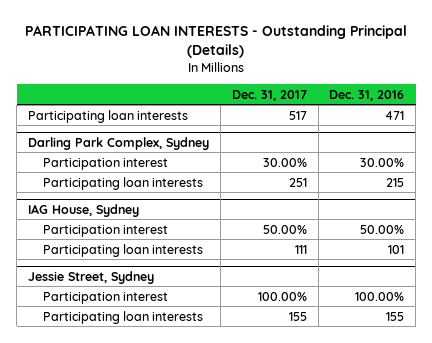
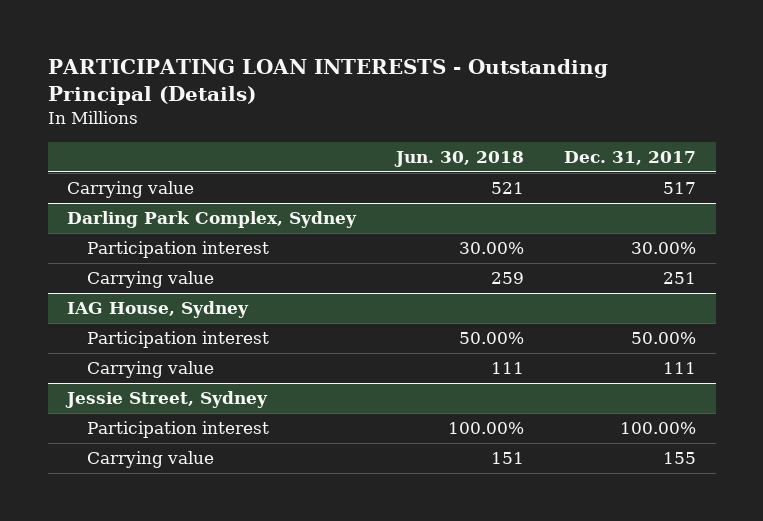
- | Dec. 31, 2017 | Dec. 31, 2016
+ | Jun. 30, 2018 | Dec. 31, 2017
- Participating loan interests | 517 | 471
+ Carrying value | 521 | 517
@ Darling Park Complex, Sydney
- Participating loan interests | 251 | 215
+ Carrying value | 259 | 251
@ IAG House, Sydney
- Participating loan interests | 111 | 101
+ Carrying value | 111 | 111
@ Jessie Street, Sydney
- Participating loan interests | 155 | 155
+ Carrying value | 151 | 155

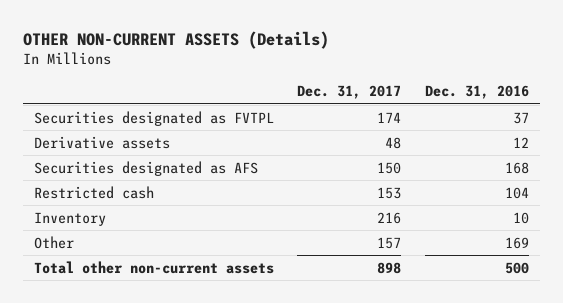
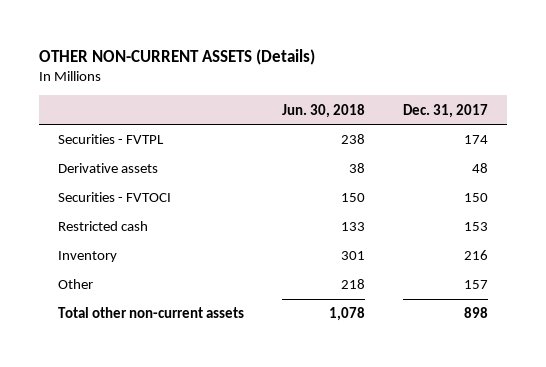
- | Dec. 31, 2017 | Dec. 31, 2016
+ | Jun. 30, 2018 | Dec. 31, 2017
- Securities designated as FVTPL | 174 | 37
+ Securities - FVTPL | 238 | 174
- Securities designated as AFS | 150 | 168
+ Securities - FVTOCI | 150 | 150

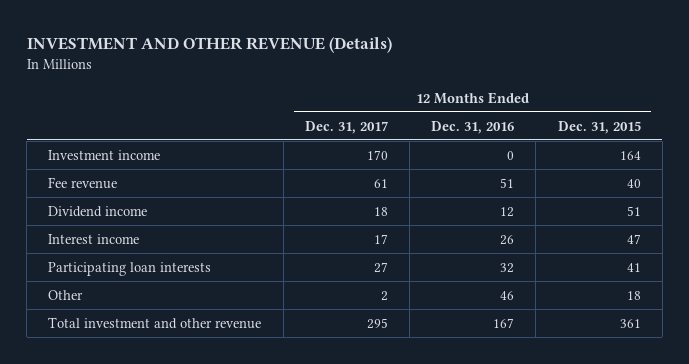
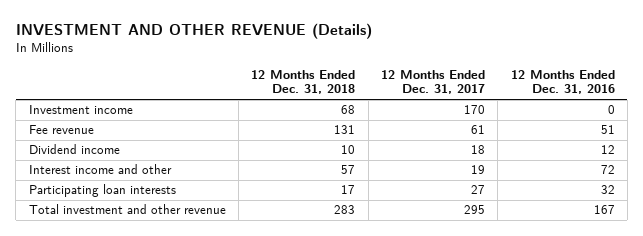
- | 12 Months Ended Dec. 31, 2017 | 12 Months Ended Dec. 31, 2016 | 12 Months Ended Dec. 31, 2015
+ | 12 Months Ended Dec. 31, 2018 | 12 Months Ended Dec. 31, 2017 | 12 Months Ended Dec. 31, 2016
- Interest income | 17 | 26 | 47
+ Interest income and other | 57 | 19 | 72
- Other | 2 | 46 | 18

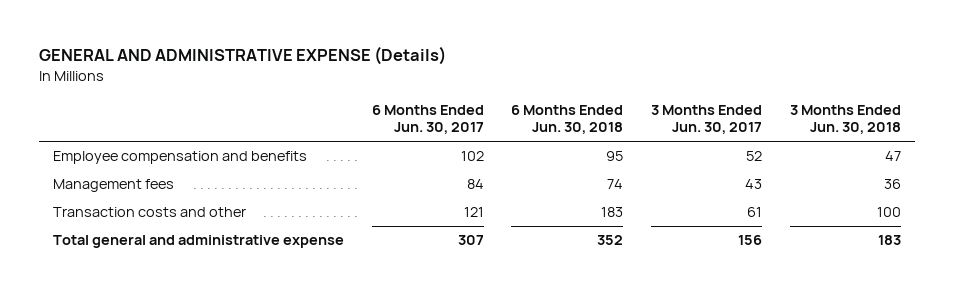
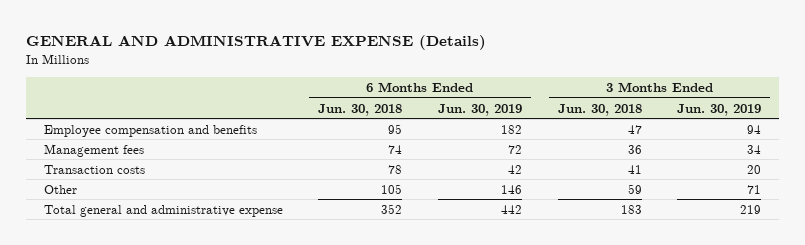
- | 6 Months Ended Jun. 30, 2017 | 6 Months Ended Jun. 30, 2018 | 3 Months Ended Jun. 30, 2017 | 3 Months Ended Jun. 30, 2018
+ | 6 Months Ended Jun. 30, 2018 | 6 Months Ended Jun. 30, 2019 | 3 Months Ended Jun. 30, 2018 | 3 Months Ended Jun. 30, 2019
- Transaction costs and other | 121 | 183 | 61 | 100
+ Transaction costs | 78 | 42 | 41 | 20
+ Other | 105 | 146 | 59 | 71

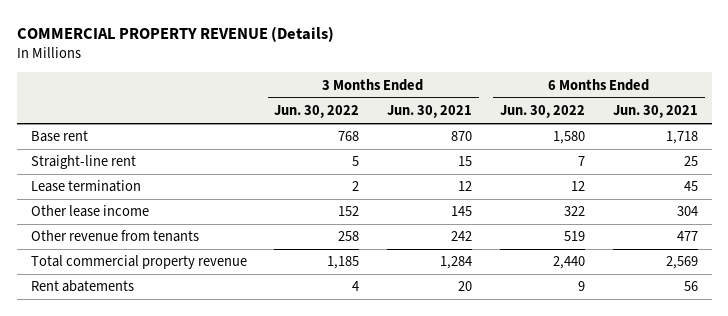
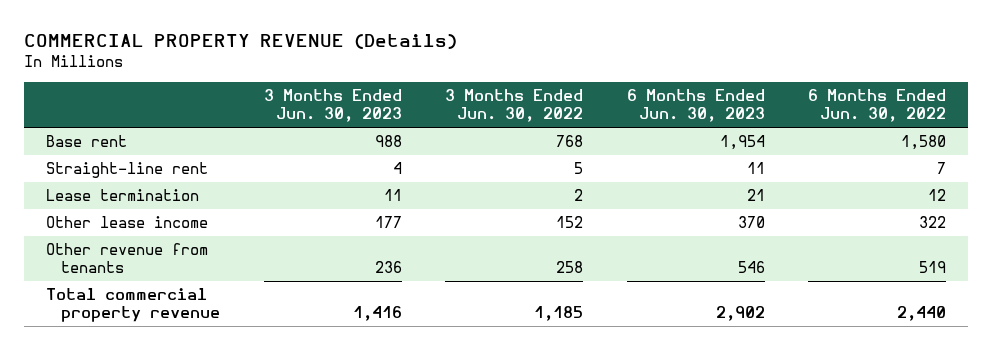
- | 3 Months Ended Jun. 30, 2022 | 3 Months Ended Jun. 30, 2021 | 6 Months Ended Jun. 30, 2022 | 6 Months Ended Jun. 30, 2021
+ | 3 Months Ended Jun. 30, 2023 | 3 Months Ended Jun. 30, 2022 | 6 Months Ended Jun. 30, 2023 | 6 Months Ended Jun. 30, 2022
- Rent abatements | 4 | 20 | 9 | 56

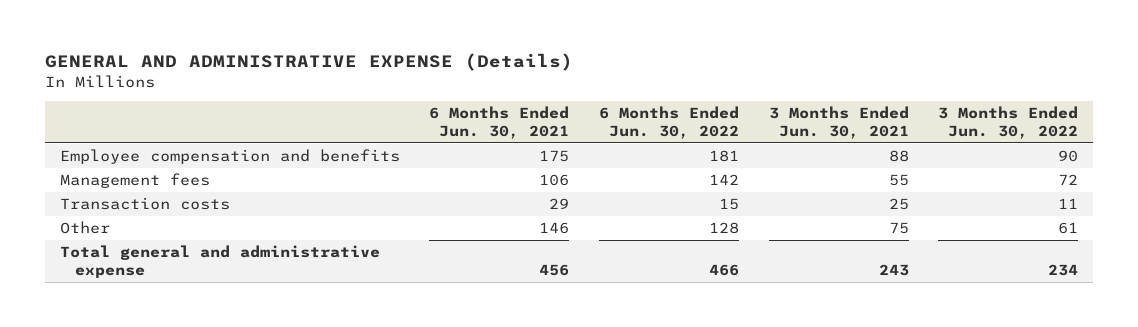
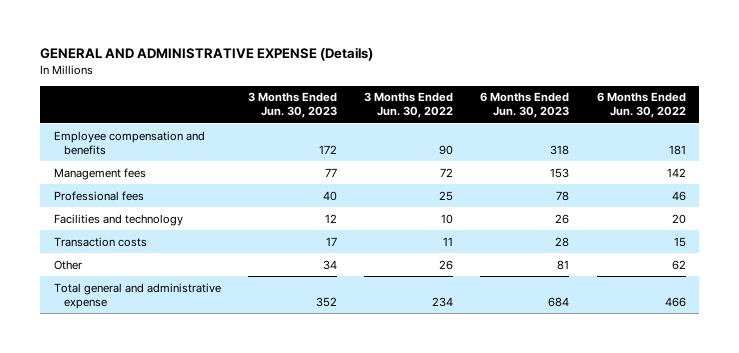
- | 6 Months Ended Jun. 30, 2021 | 6 Months Ended Jun. 30, 2022 | 3 Months Ended Jun. 30, 2021 | 3 Months Ended Jun. 30, 2022
+ | 3 Months Ended Jun. 30, 2023 | 3 Months Ended Jun. 30, 2022 | 6 Months Ended Jun. 30, 2023 | 6 Months Ended Jun. 30, 2022
+ Professional fees | 40 | 25 | 78 | 46
+ Facilities and technology | 12 | 10 | 26 | 20
- Other | 146 | 128 | 75 | 61
+ Other | 34 | 26 | 81 | 62

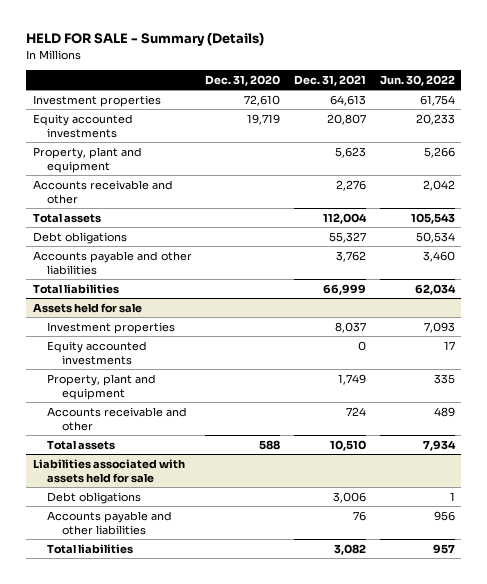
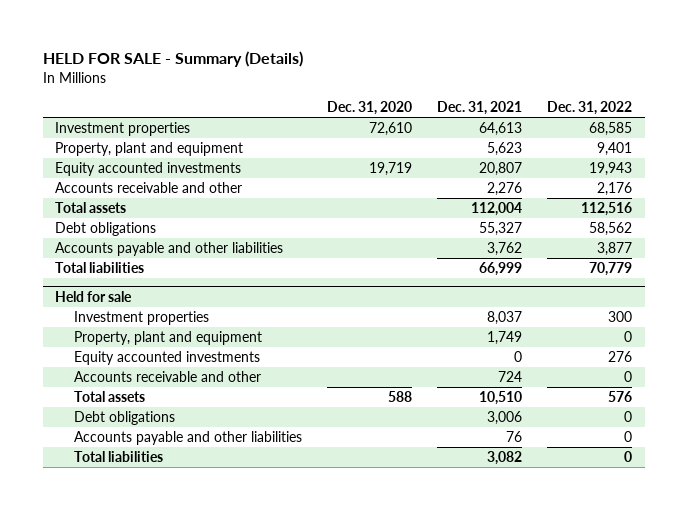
- | Dec. 31, 2020 | Dec. 31, 2021 | Jun. 30, 2022
+ | Dec. 31, 2020 | Dec. 31, 2021 | Dec. 31, 2022
moved down: Equity accounted investments | 19,719 | 20,807 | 19,943
- Assets held for sale
+ Held for sale
- Equity accounted investments | | 0 | 17
+ Equity accounted investments | | 0 | 276
- Liabilities associated with assets held for sale

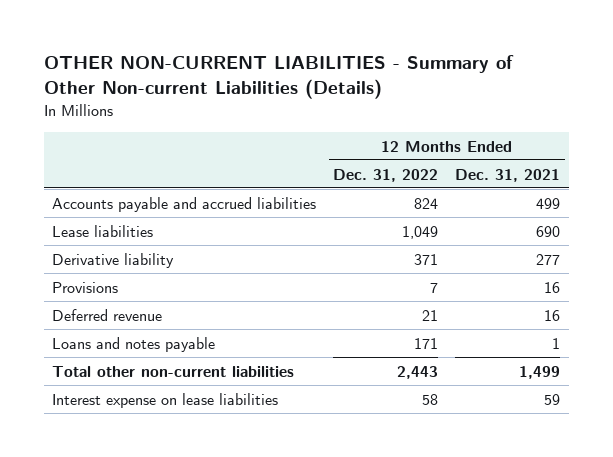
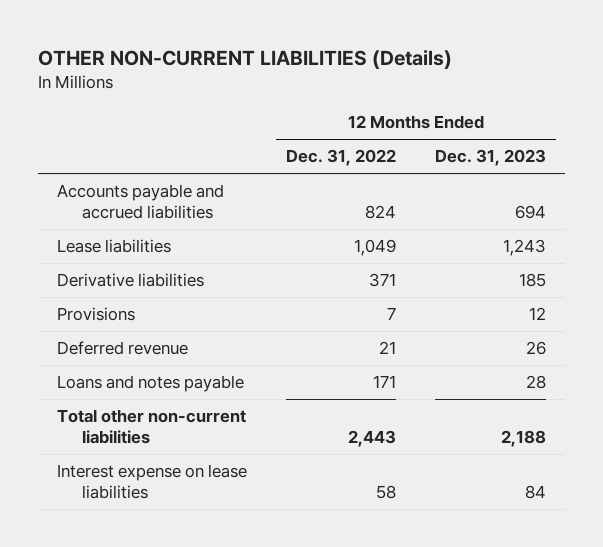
- OTHER NON-CURRENT LIABILITIES - Summary of Other Non-current Liabilities (Details)
+ OTHER NON-CURRENT LIABILITIES (Details)
- | 12 Months Ended Dec. 31, 2022 | 12 Months Ended Dec. 31, 2021
+ | 12 Months Ended Dec. 31, 2022 | 12 Months Ended Dec. 31, 2023
- Derivative liability | 371 | 277
+ Derivative liabilities | 371 | 185

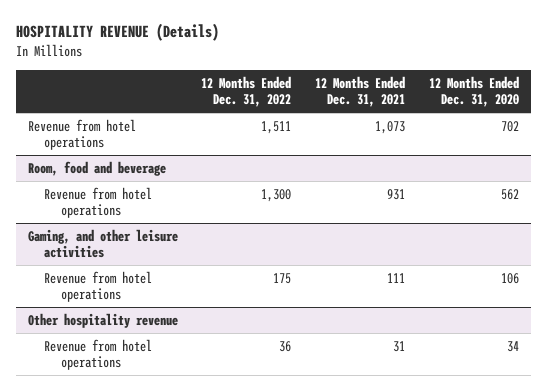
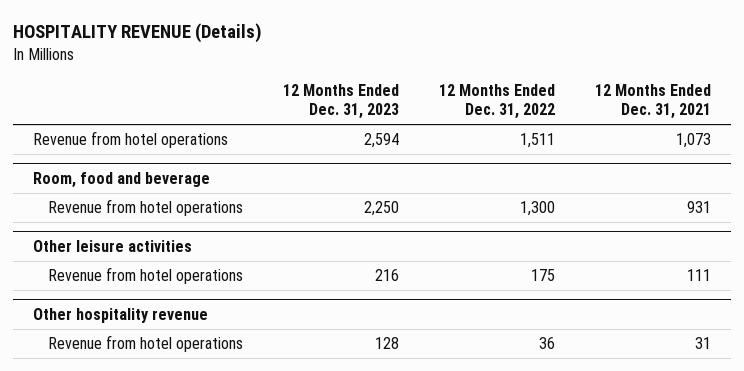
- | 12 Months Ended Dec. 31, 2022 | 12 Months Ended Dec. 31, 2021 | 12 Months Ended Dec. 31, 2020
+ | 12 Months Ended Dec. 31, 2023 | 12 Months Ended Dec. 31, 2022 | 12 Months Ended Dec. 31, 2021
- Gaming, and other leisure activities
+ Other leisure activities

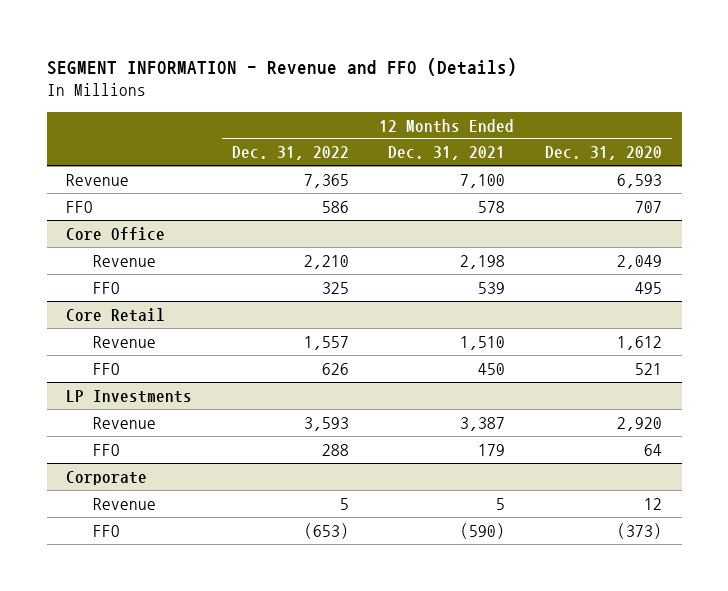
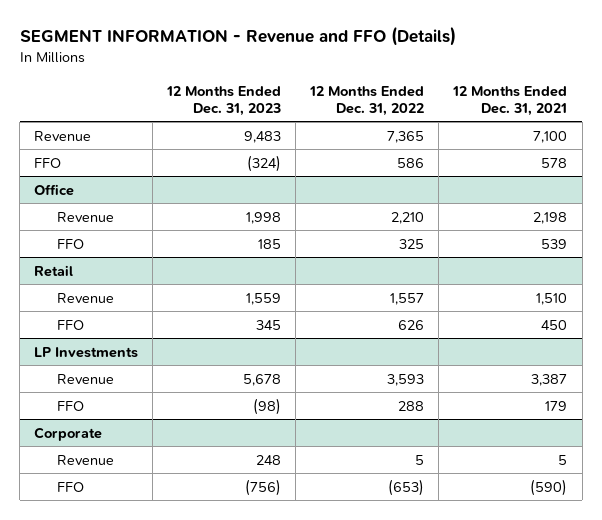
- | 12 Months Ended Dec. 31, 2022 | 12 Months Ended Dec. 31, 2021 | 12 Months Ended Dec. 31, 2020
+ | 12 Months Ended Dec. 31, 2023 | 12 Months Ended Dec. 31, 2022 | 12 Months Ended Dec. 31, 2021
- Core Office
+ Office
- Core Retail
+ Retail

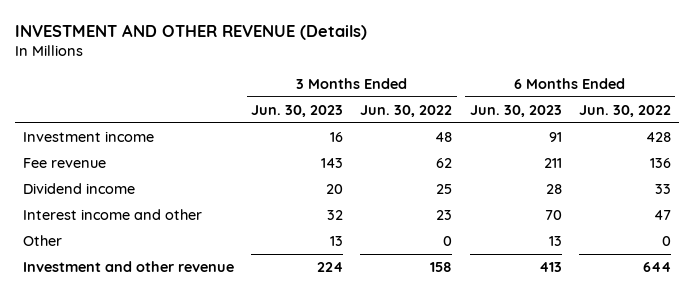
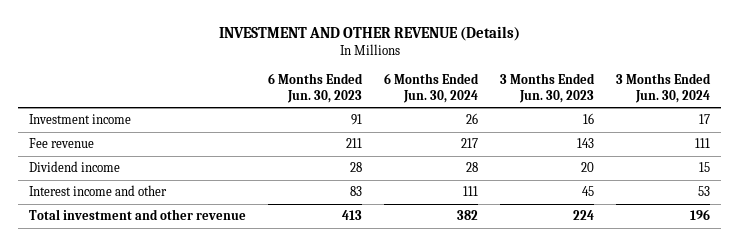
- | 3 Months Ended Jun. 30, 2023 | 3 Months Ended Jun. 30, 2022 | 6 Months Ended Jun. 30, 2023 | 6 Months Ended Jun. 30, 2022
+ | 6 Months Ended Jun. 30, 2023 | 6 Months Ended Jun. 30, 2024 | 3 Months Ended Jun. 30, 2023 | 3 Months Ended Jun. 30, 2024
- Interest income and other | 32 | 23 | 70 | 47
- Other | 13 | 0 | 13 | 0
- Investment and other revenue | 224 | 158 | 413 | 644
+ Interest income and other | 83 | 111 | 45 | 53
+ Total investment and other revenue | 413 | 382 | 224 | 196

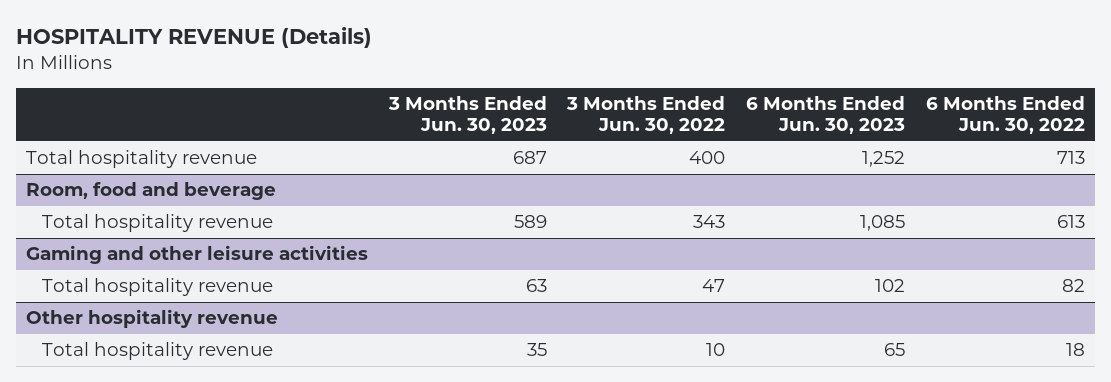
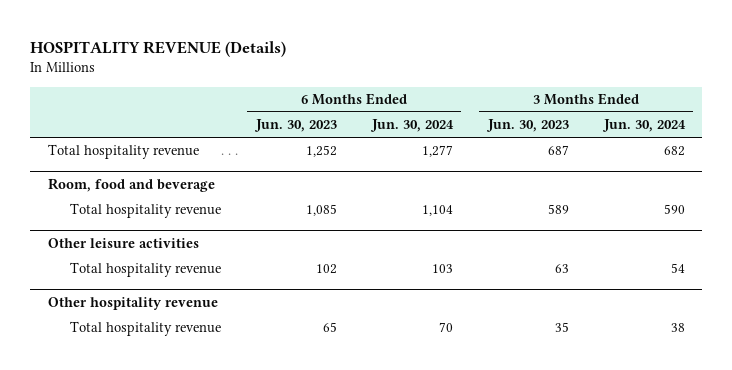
- | 3 Months Ended Jun. 30, 2023 | 3 Months Ended Jun. 30, 2022 | 6 Months Ended Jun. 30, 2023 | 6 Months Ended Jun. 30, 2022
+ | 6 Months Ended Jun. 30, 2023 | 6 Months Ended Jun. 30, 2024 | 3 Months Ended Jun. 30, 2023 | 3 Months Ended Jun. 30, 2024
- Gaming and other leisure activities
+ Other leisure activities

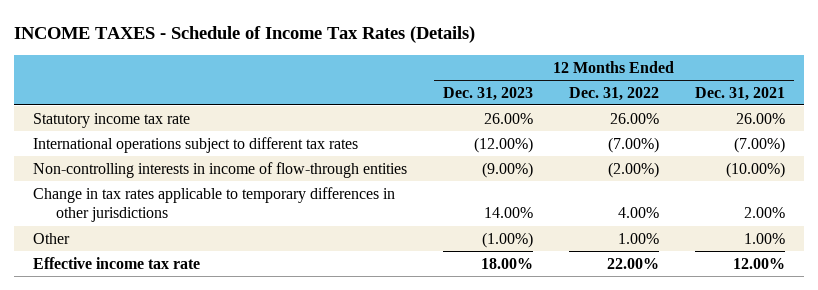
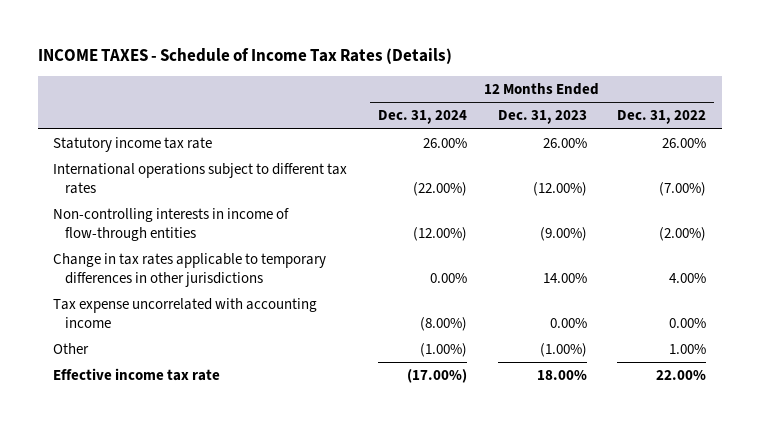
- | 12 Months Ended Dec. 31, 2023 | 12 Months Ended Dec. 31, 2022 | 12 Months Ended Dec. 31, 2021
+ | 12 Months Ended Dec. 31, 2024 | 12 Months Ended Dec. 31, 2023 | 12 Months Ended Dec. 31, 2022
+ Tax expense uncorrelated with accounting income | (8.00%) | 0.00% | 0.00%

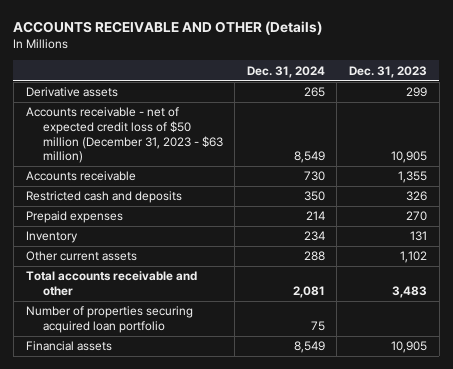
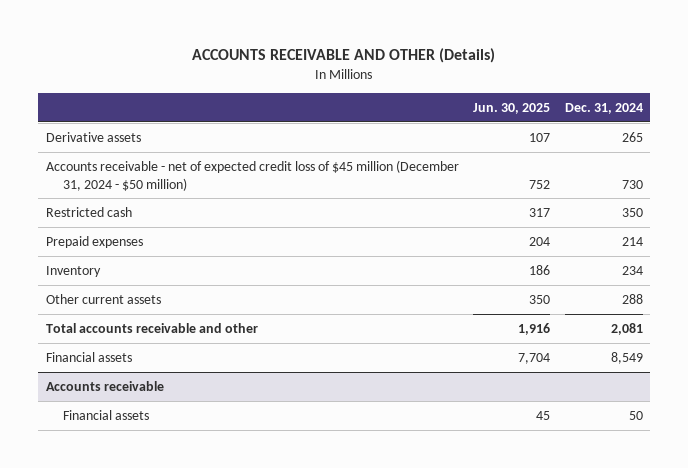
- | Dec. 31, 2024 | Dec. 31, 2023
+ | Jun. 30, 2025 | Dec. 31, 2024
- Accounts receivable - net of expected credit loss of $50 million (December 31, 2023 - $63 million) | 8,549 | 10,905
- Accounts receivable | 730 | 1,355
- Restricted cash and deposits | 350 | 326
+ Accounts receivable - net of expected credit loss of $45 million (December 31, 2024 - $50 million) | 752 | 730
+ Restricted cash | 317 | 350
- Number of properties securing acquired loan portfolio | 75 |
+ Accounts receivable
+ Financial assets | 45 | 50

